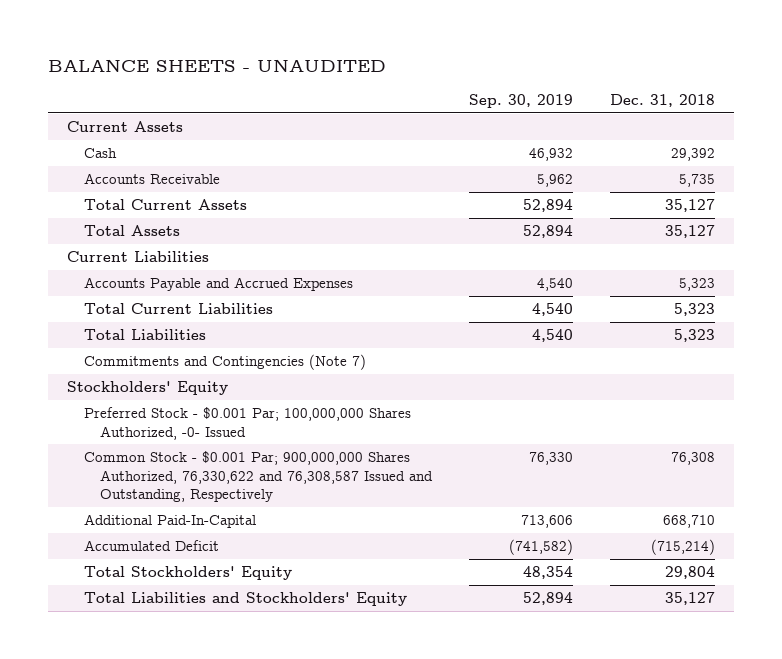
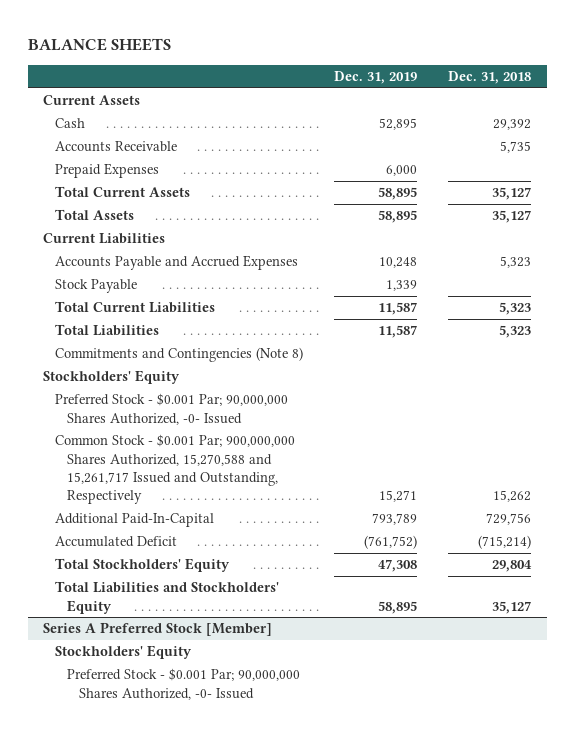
- BALANCE SHEETS - UNAUDITED
+ BALANCE SHEETS
- | Sep. 30, 2019 | Dec. 31, 2018
+ | Dec. 31, 2019 | Dec. 31, 2018
+ Prepaid Expenses | 6,000 |
+ Stock Payable | 1,339 |
- Commitments and Contingencies (Note 7)
+ Commitments and Contingencies (Note 8)
- Preferred Stock - $0.001 Par; 100,000,000 Shares Authorized, -0- Issued
- Common Stock - $0.001 Par; 900,000,000 Shares Authorized, 76,330,622 and 76,308,587 Issued and Outstanding, Respectively | 76,330 | 76,308
- Additional Paid-In-Capital | 713,606 | 668,710
+ Preferred Stock - $0.001 Par; 90,000,000 Shares Authorized, -0- Issued
+ Common Stock - $0.001 Par; 900,000,000 Shares Authorized, 15,270,588 and 15,261,717 Issued and Outstanding, Respectively | 15,271 | 15,262
+ Additional Paid-In-Capital | 793,789 | 729,756
+ Series A Preferred Stock [Member]
+ Stockholders' Equity
+ Preferred Stock - $0.001 Par; 90,000,000 Shares Authorized, -0- Issued

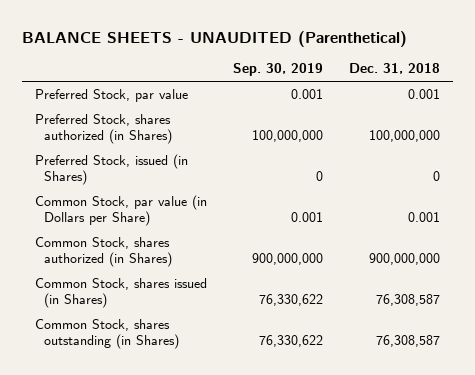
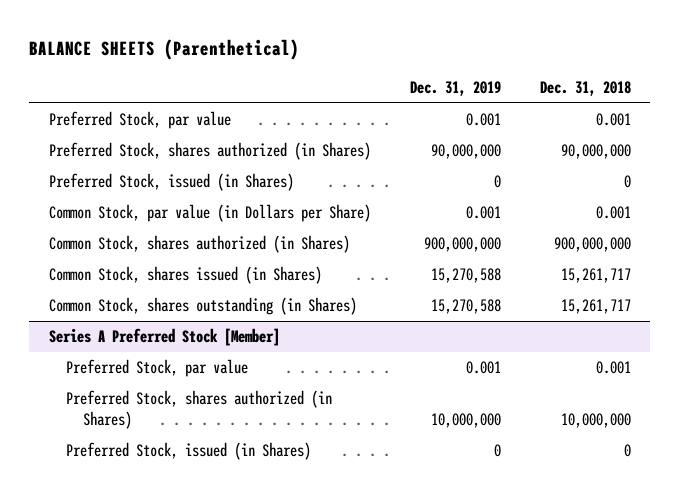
- BALANCE SHEETS - UNAUDITED (Parenthetical)
+ BALANCE SHEETS (Parenthetical)
- | Sep. 30, 2019 | Dec. 31, 2018
+ | Dec. 31, 2019 | Dec. 31, 2018
- Preferred Stock, shares authorized (in Shares) | 100,000,000 | 100,000,000
+ Preferred Stock, shares authorized (in Shares) | 90,000,000 | 90,000,000
- Common Stock, shares issued (in Shares) | 76,330,622 | 76,308,587
- Common Stock, shares outstanding (in Shares) | 76,330,622 | 76,308,587
+ Common Stock, shares issued (in Shares) | 15,270,588 | 15,261,717
+ Common Stock, shares outstanding (in Shares) | 15,270,588 | 15,261,717
+ Series A Preferred Stock [Member]
+ Preferred Stock, par value | 0.001 | 0.001
+ Preferred Stock, shares authorized (in Shares) | 10,000,000 | 10,000,000
+ Preferred Stock, issued (in Shares) | 0 | 0

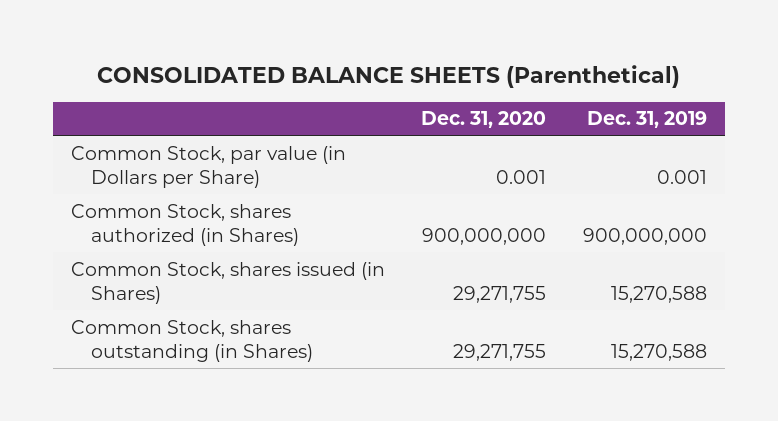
- BALANCE SHEETS (Parenthetical)
+ CONSOLIDATED BALANCE SHEETS (Parenthetical)
- | Dec. 31, 2019 | Dec. 31, 2018
+ | Dec. 31, 2020 | Dec. 31, 2019
- Preferred Stock, par value | 0.001 | 0.001
- Preferred Stock, shares authorized (in Shares) | 90,000,000 | 90,000,000
- Preferred Stock, issued (in Shares) | 0 | 0
- Series A Preferred Stock [Member]
- Preferred Stock, par value | 0.001 | 0.001
- Preferred Stock, shares authorized (in Shares) | 10,000,000 | 10,000,000
- Preferred Stock, issued (in Shares) | 0 | 0

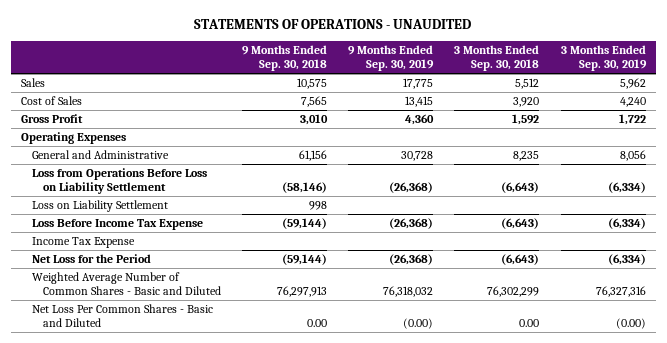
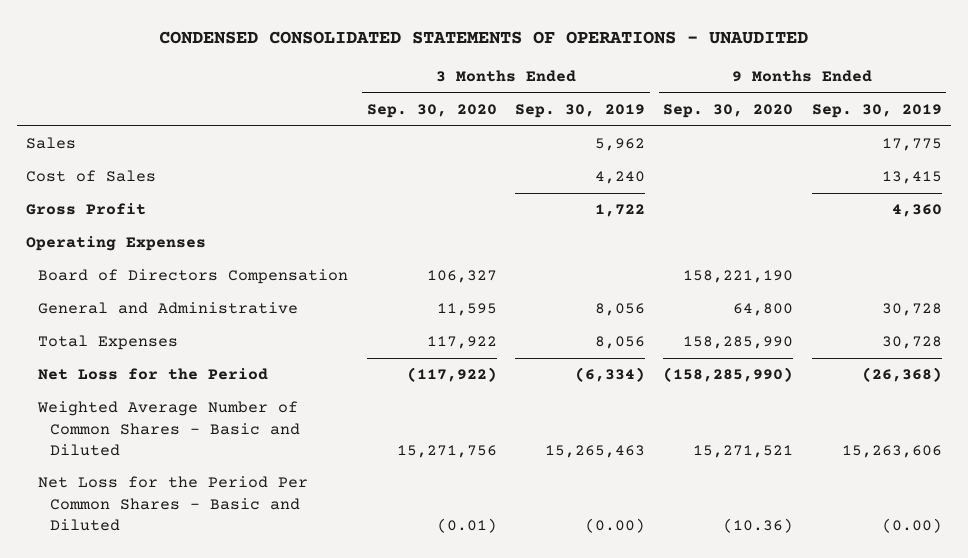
- STATEMENTS OF OPERATIONS - UNAUDITED
+ CONDENSED CONSOLIDATED STATEMENTS OF OPERATIONS - UNAUDITED
- | 9 Months Ended Sep. 30, 2018 | 9 Months Ended Sep. 30, 2019 | 3 Months Ended Sep. 30, 2018 | 3 Months Ended Sep. 30, 2019
+ | 3 Months Ended Sep. 30, 2020 | 3 Months Ended Sep. 30, 2019 | 9 Months Ended Sep. 30, 2020 | 9 Months Ended Sep. 30, 2019
+ Board of Directors Compensation | 106,327 | | 158,221,190 |
- Loss from Operations Before Loss on Liability Settlement | (58,146) | (26,368) | (6,643) | (6,334)
- Loss on Liability Settlement | 998 | | |
- Loss Before Income Tax Expense | (59,144) | (26,368) | (6,643) | (6,334)
- Income Tax Expense
+ Total Expenses | 117,922 | 8,056 | 158,285,990 | 30,728
- Weighted Average Number of Common Shares - Basic and Diluted | 76,297,913 | 76,318,032 | 76,302,299 | 76,327,316
- Net Loss Per Common Shares - Basic and Diluted | 0.00 | (0.00) | 0.00 | (0.00)
+ Weighted Average Number of Common Shares - Basic and Diluted | 15,271,756 | 15,265,463 | 15,271,521 | 15,263,606
+ Net Loss for the Period Per Common Shares - Basic and Diluted | (0.01) | (0.00) | (10.36) | (0.00)

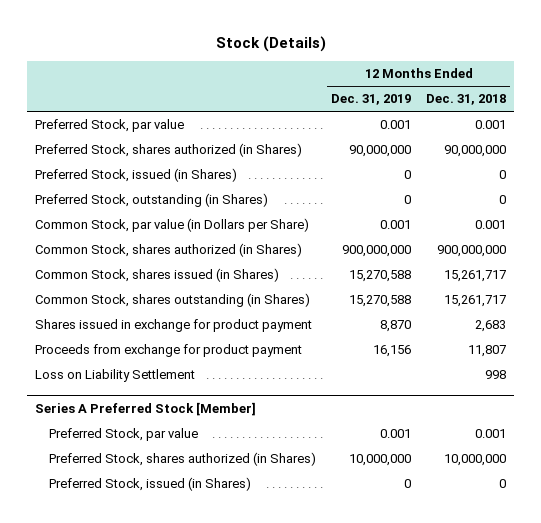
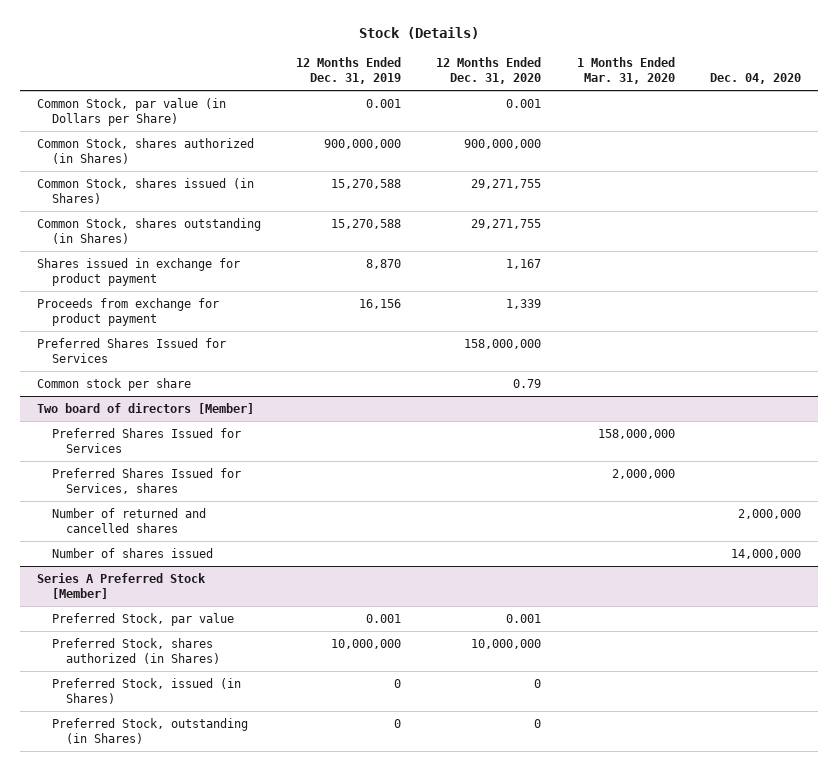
- | 12 Months Ended Dec. 31, 2019 | 12 Months Ended Dec. 31, 2018
+ | 12 Months Ended Dec. 31, 2019 | 12 Months Ended Dec. 31, 2020 | 1 Months Ended Mar. 31, 2020 | Dec. 04, 2020
- Preferred Stock, par value | 0.001 | 0.001
- Preferred Stock, shares authorized (in Shares) | 90,000,000 | 90,000,000
- Preferred Stock, issued (in Shares) | 0 | 0
- Preferred Stock, outstanding (in Shares) | 0 | 0
- Loss on Liability Settlement | | 998
+ Preferred Shares Issued for Services | | 158,000,000 | |
+ Common stock per share | | 0.79 | |
+ Two board of directors [Member]
+ Preferred Shares Issued for Services | | | 158,000,000 |
+ Preferred Shares Issued for Services, shares | | | 2,000,000 |
+ Number of returned and cancelled shares | | | | 2,000,000
+ Number of shares issued | | | | 14,000,000
@ Series A Preferred Stock [Member]
+ Preferred Stock, outstanding (in Shares) | 0 | 0 | |

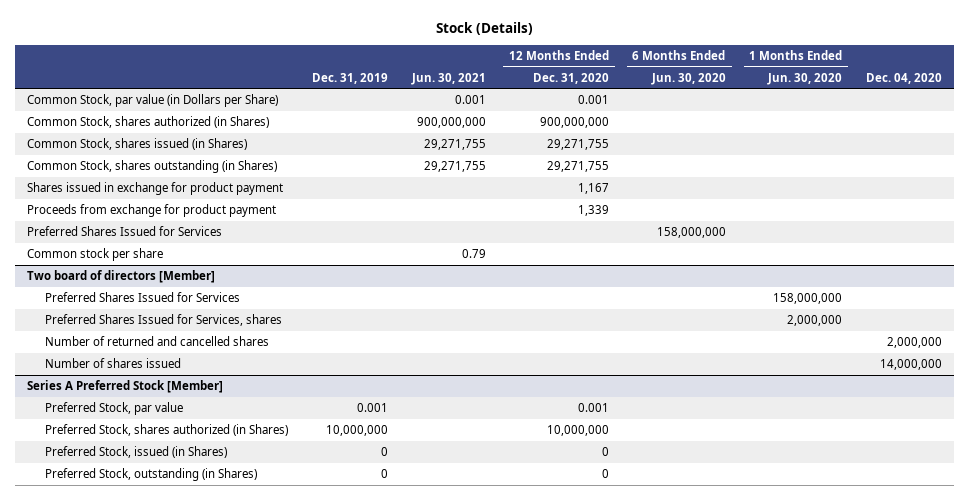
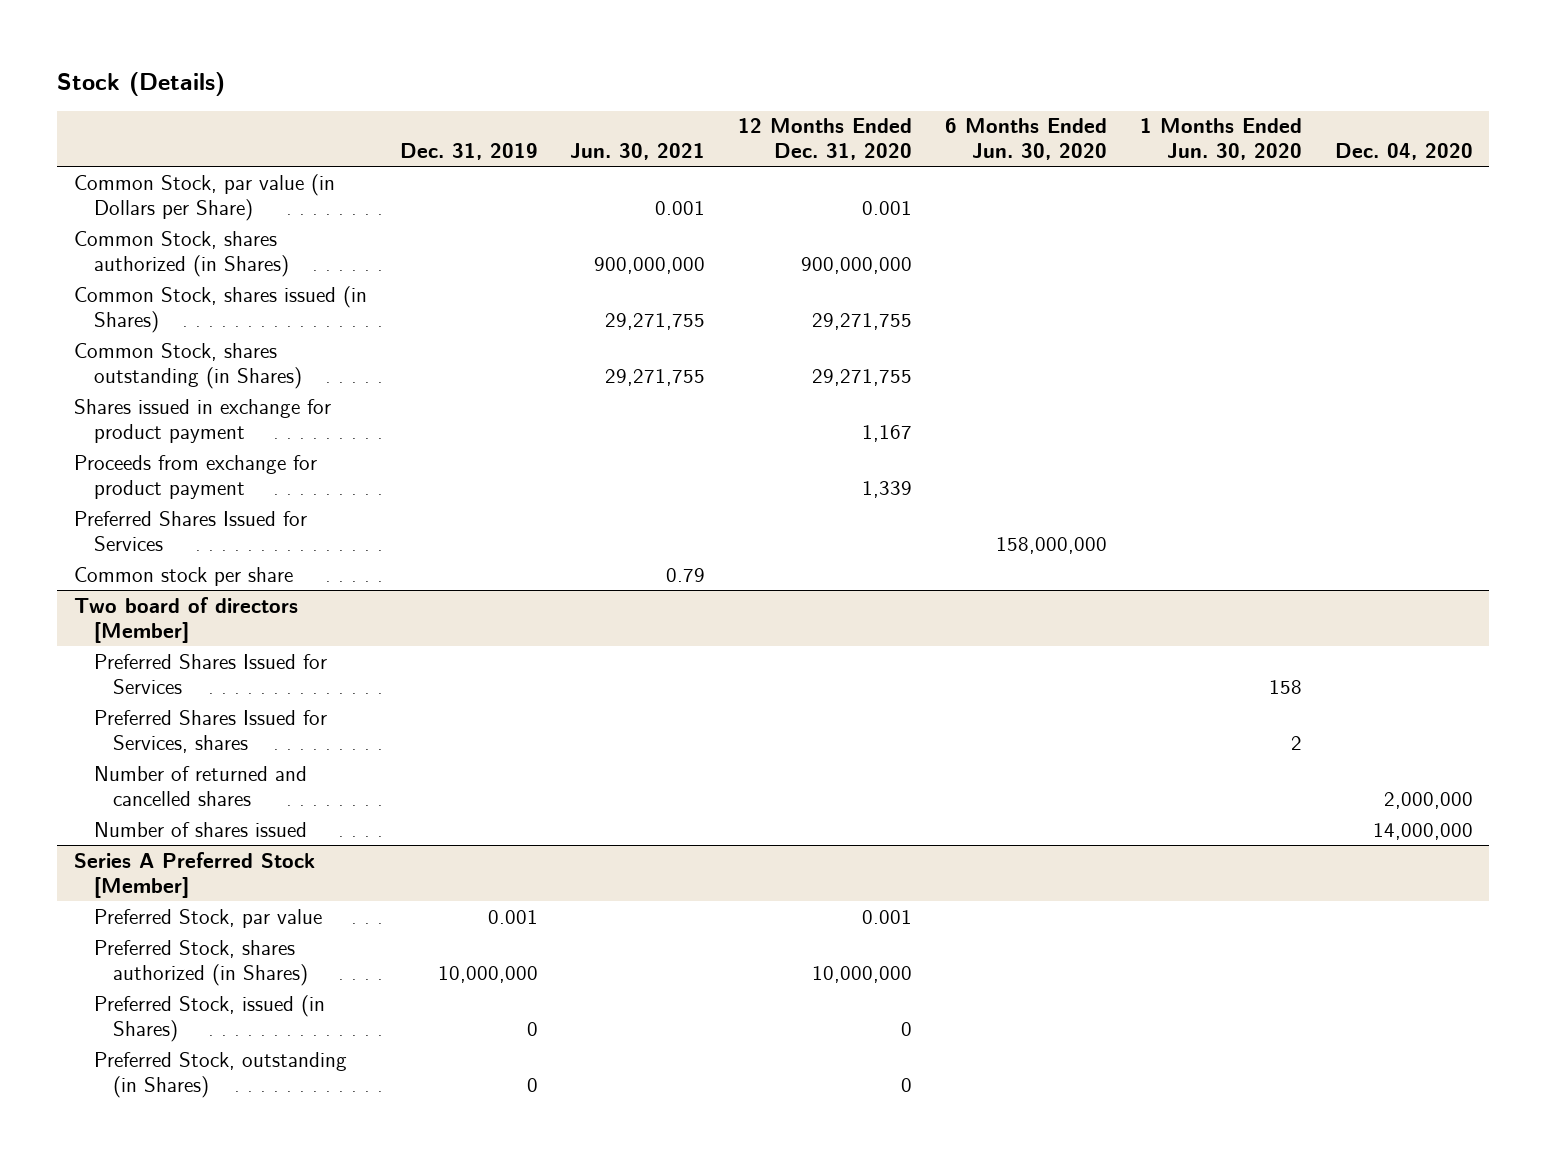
@ Two board of directors [Member]
- Preferred Shares Issued for Services | | | | | 158,000,000 |
- Preferred Shares Issued for Services, shares | | | | | 2,000,000 |
+ Preferred Shares Issued for Services | | | | | 158 |
+ Preferred Shares Issued for Services, shares | | | | | 2 |

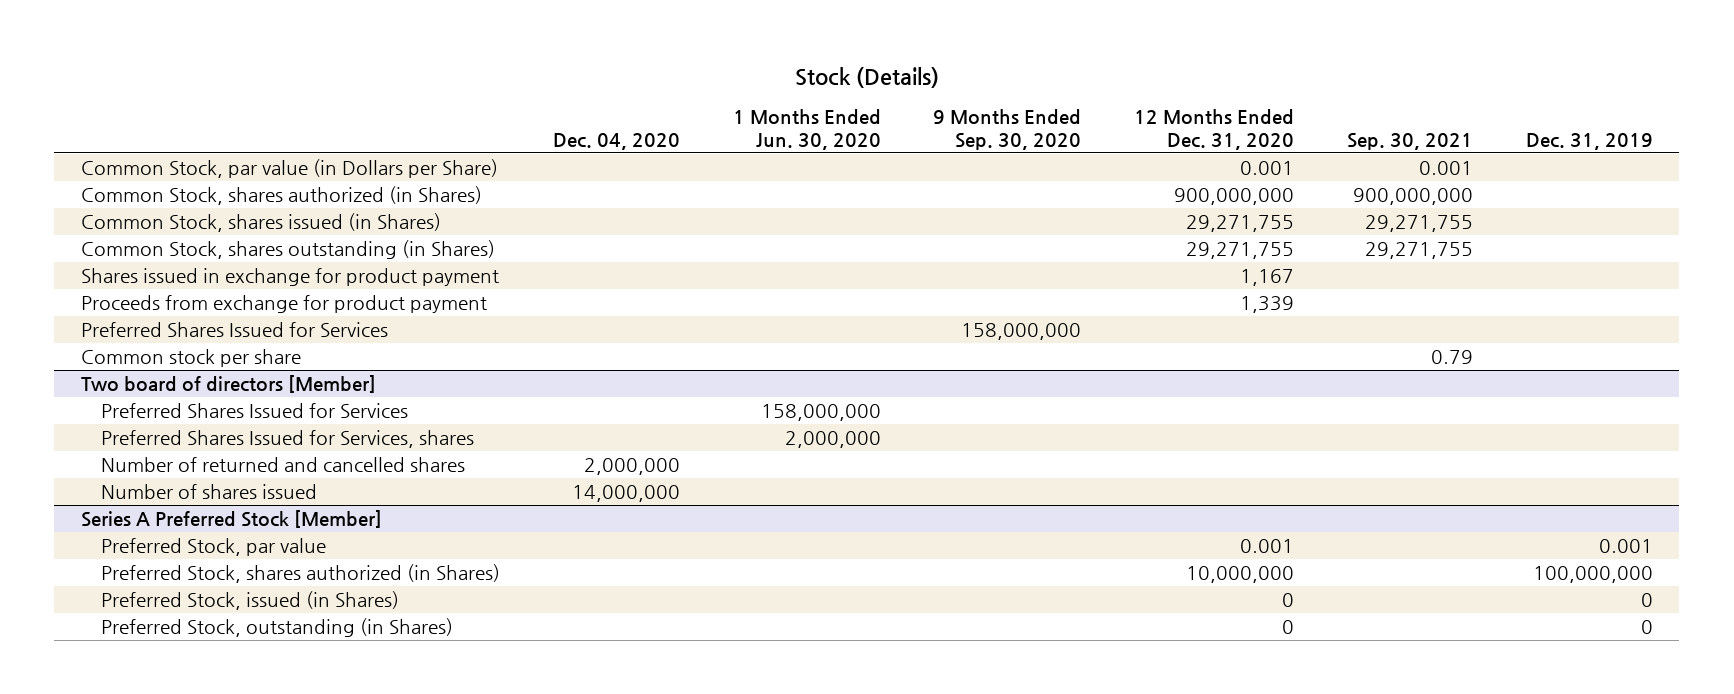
- | Dec. 31, 2019 | Jun. 30, 2021 | 12 Months Ended Dec. 31, 2020 | 6 Months Ended Jun. 30, 2020 | 1 Months Ended Jun. 30, 2020 | Dec. 04, 2020
+ | Dec. 04, 2020 | 1 Months Ended Jun. 30, 2020 | 9 Months Ended Sep. 30, 2020 | 12 Months Ended Dec. 31, 2020 | Sep. 30, 2021 | Dec. 31, 2019
@ Two board of directors [Member]
- Preferred Shares Issued for Services | | | | | 158 |
- Preferred Shares Issued for Services, shares | | | | | 2 |
+ Preferred Shares Issued for Services | | 158,000,000 | | | |
+ Preferred Shares Issued for Services, shares | | 2,000,000 | | | |
@ Series A Preferred Stock [Member]
- Preferred Stock, shares authorized (in Shares) | 10,000,000 | | 10,000,000 | | |
+ Preferred Stock, shares authorized (in Shares) | | | | 10,000,000 | | 100,000,000

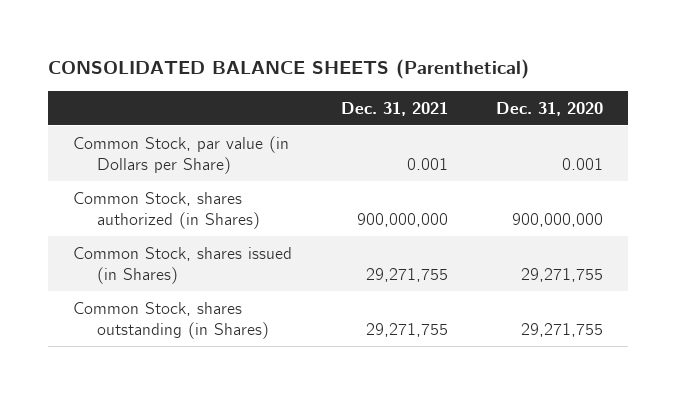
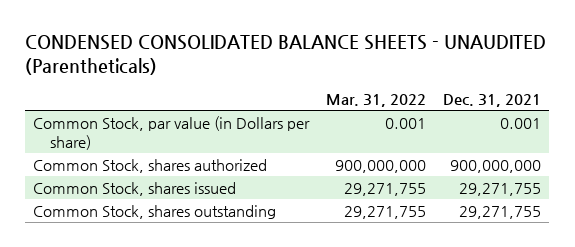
- CONSOLIDATED BALANCE SHEETS (Parenthetical)
+ CONDENSED CONSOLIDATED BALANCE SHEETS - UNAUDITED (Parentheticals)
- | Dec. 31, 2021 | Dec. 31, 2020
+ | Mar. 31, 2022 | Dec. 31, 2021
- Common Stock, par value (in Dollars per Share) | 0.001 | 0.001
- Common Stock, shares authorized (in Shares) | 900,000,000 | 900,000,000
- Common Stock, shares issued (in Shares) | 29,271,755 | 29,271,755
- Common Stock, shares outstanding (in Shares) | 29,271,755 | 29,271,755
+ Common Stock, par value (in Dollars per share) | 0.001 | 0.001
+ Common Stock, shares authorized | 900,000,000 | 900,000,000
+ Common Stock, shares issued | 29,271,755 | 29,271,755
+ Common Stock, shares outstanding | 29,271,755 | 29,271,755

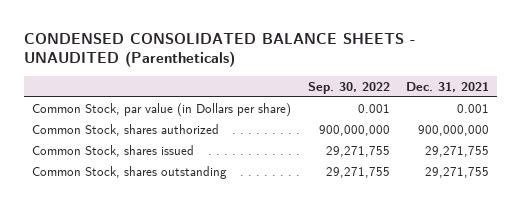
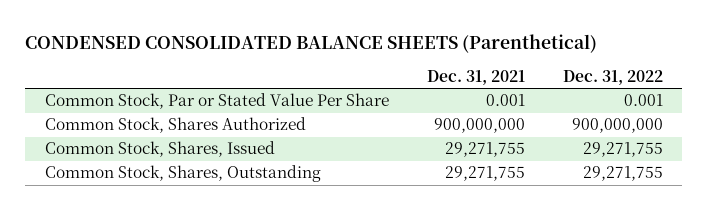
- CONDENSED CONSOLIDATED BALANCE SHEETS - UNAUDITED (Parentheticals)
+ CONDENSED CONSOLIDATED BALANCE SHEETS (Parenthetical)
- | Sep. 30, 2022 | Dec. 31, 2021
+ | Dec. 31, 2021 | Dec. 31, 2022
- Common Stock, par value (in Dollars per share) | 0.001 | 0.001
- Common Stock, shares authorized | 900,000,000 | 900,000,000
- Common Stock, shares issued | 29,271,755 | 29,271,755
- Common Stock, shares outstanding | 29,271,755 | 29,271,755
+ Common Stock, Par or Stated Value Per Share | 0.001 | 0.001
+ Common Stock, Shares Authorized | 900,000,000 | 900,000,000
+ Common Stock, Shares, Issued | 29,271,755 | 29,271,755
+ Common Stock, Shares, Outstanding | 29,271,755 | 29,271,755

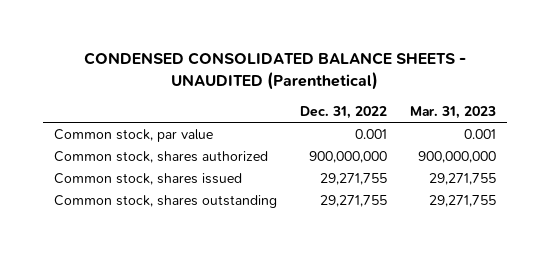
- CONDENSED CONSOLIDATED BALANCE SHEETS (Parenthetical)
+ CONDENSED CONSOLIDATED BALANCE SHEETS - UNAUDITED (Parenthetical)
- | Dec. 31, 2021 | Dec. 31, 2022
+ | Dec. 31, 2022 | Mar. 31, 2023
- Common Stock, Par or Stated Value Per Share | 0.001 | 0.001
- Common Stock, Shares Authorized | 900,000,000 | 900,000,000
- Common Stock, Shares, Issued | 29,271,755 | 29,271,755
- Common Stock, Shares, Outstanding | 29,271,755 | 29,271,755
+ Common stock, par value | 0.001 | 0.001
+ Common stock, shares authorized | 900,000,000 | 900,000,000
+ Common stock, shares issued | 29,271,755 | 29,271,755
+ Common stock, shares outstanding | 29,271,755 | 29,271,755

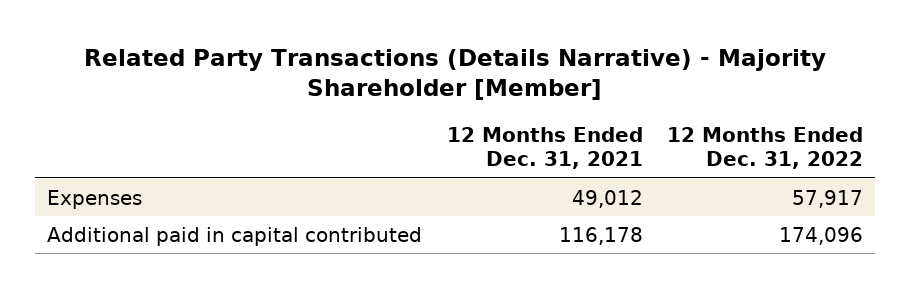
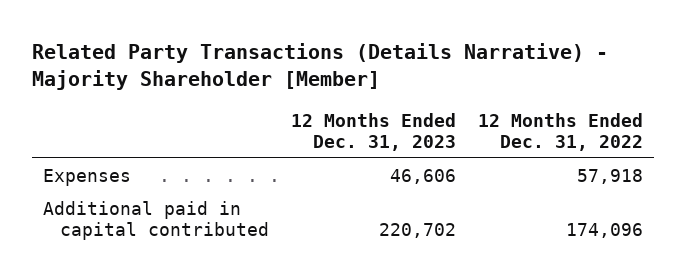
- | 12 Months Ended Dec. 31, 2021 | 12 Months Ended Dec. 31, 2022
+ | 12 Months Ended Dec. 31, 2023 | 12 Months Ended Dec. 31, 2022
- Expenses | 49,012 | 57,917
+ Expenses | 46,606 | 57,918

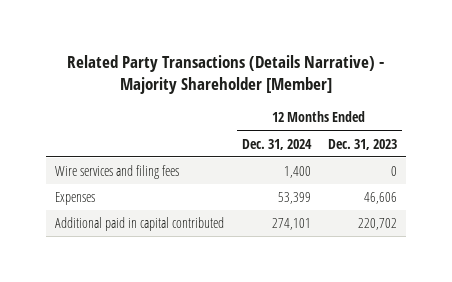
- | 12 Months Ended Dec. 31, 2023 | 12 Months Ended Dec. 31, 2022
+ | 12 Months Ended Dec. 31, 2024 | 12 Months Ended Dec. 31, 2023
+ Wire services and filing fees | 1,400 | 0

